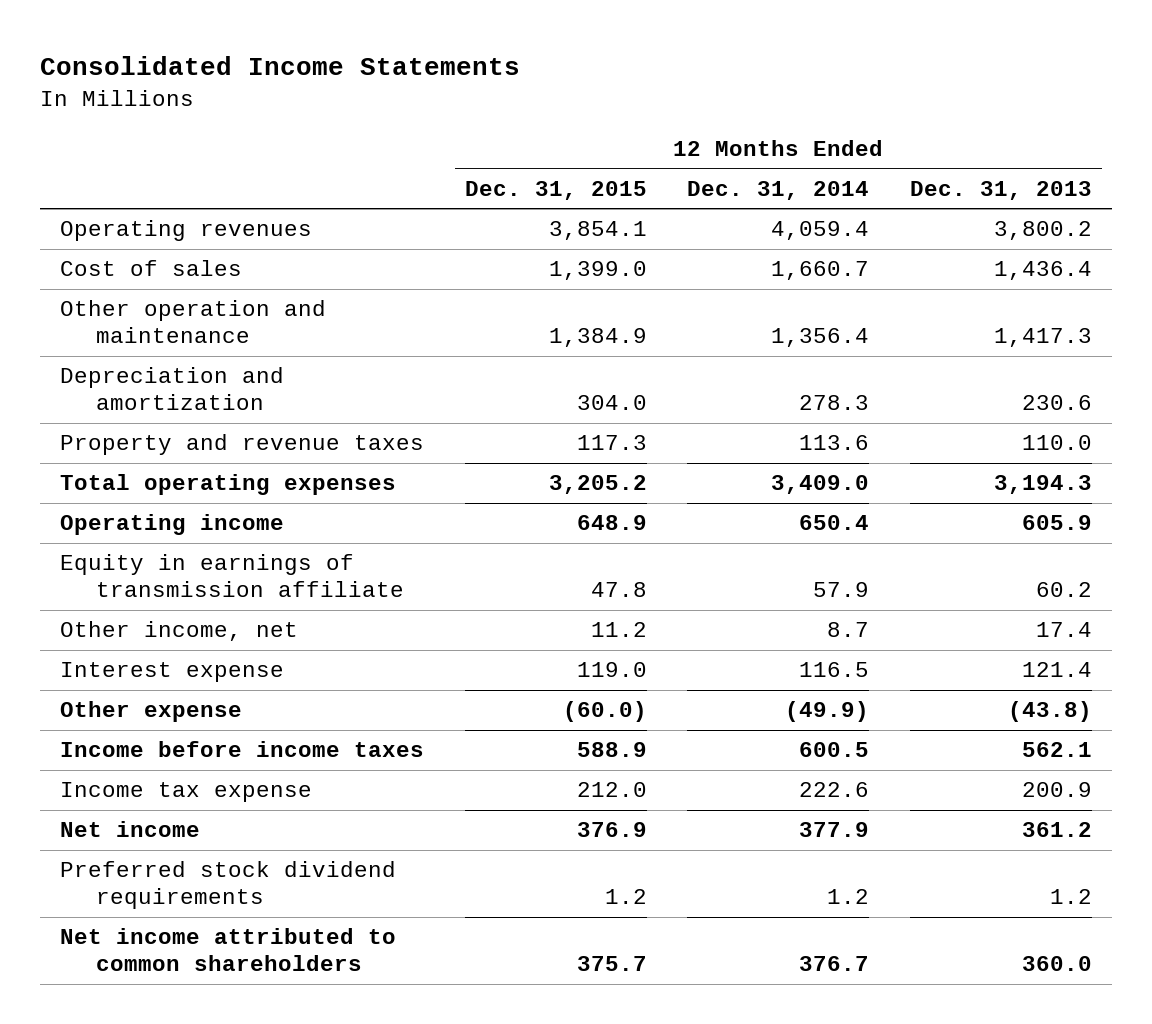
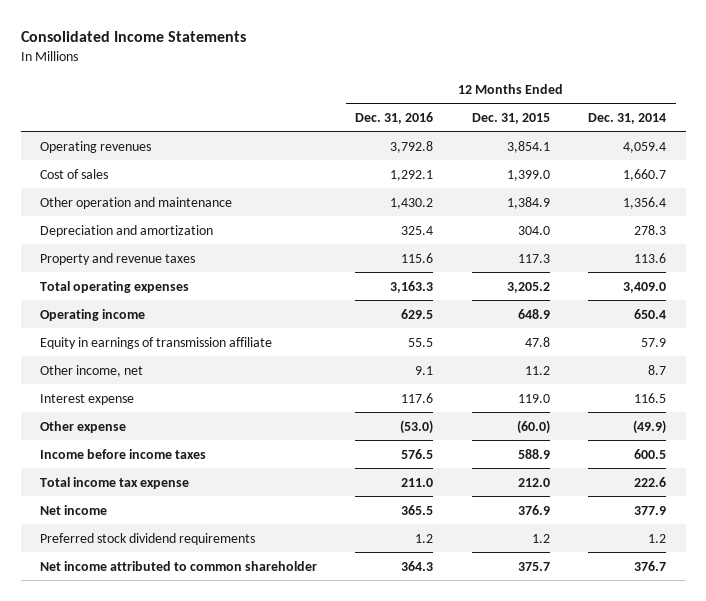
- | 12 Months Ended Dec. 31, 2015 | 12 Months Ended Dec. 31, 2014 | 12 Months Ended Dec. 31, 2013
+ | 12 Months Ended Dec. 31, 2016 | 12 Months Ended Dec. 31, 2015 | 12 Months Ended Dec. 31, 2014
- Income tax expense | 212.0 | 222.6 | 200.9
+ Total income tax expense | 211.0 | 212.0 | 222.6
- Net income attributed to common shareholders | 375.7 | 376.7 | 360.0
+ Net income attributed to common shareholder | 364.3 | 375.7 | 376.7

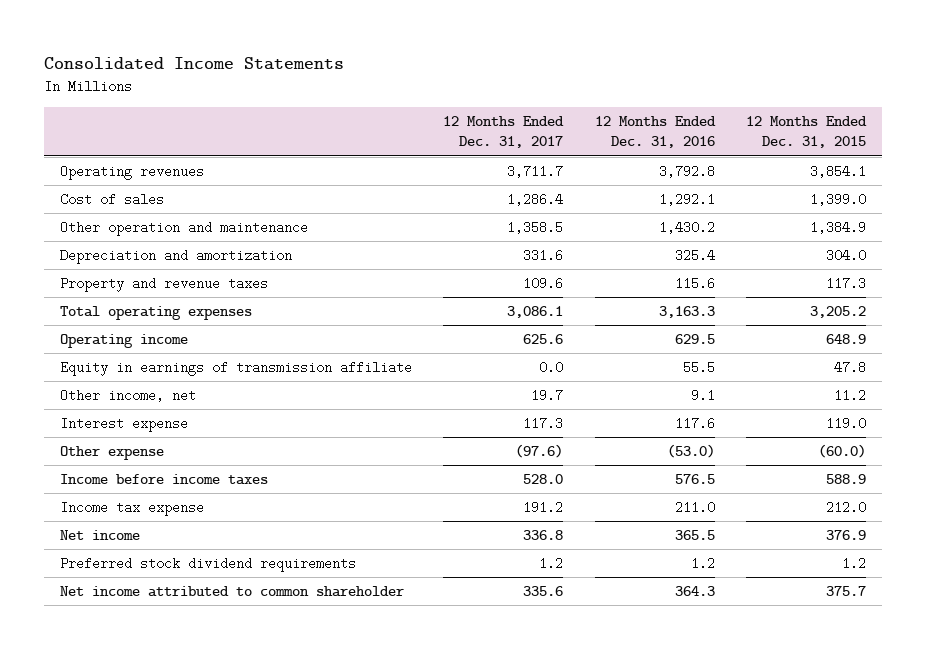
- | 12 Months Ended Dec. 31, 2016 | 12 Months Ended Dec. 31, 2015 | 12 Months Ended Dec. 31, 2014
+ | 12 Months Ended Dec. 31, 2017 | 12 Months Ended Dec. 31, 2016 | 12 Months Ended Dec. 31, 2015
- Total income tax expense | 211.0 | 212.0 | 222.6
+ Income tax expense | 191.2 | 211.0 | 212.0

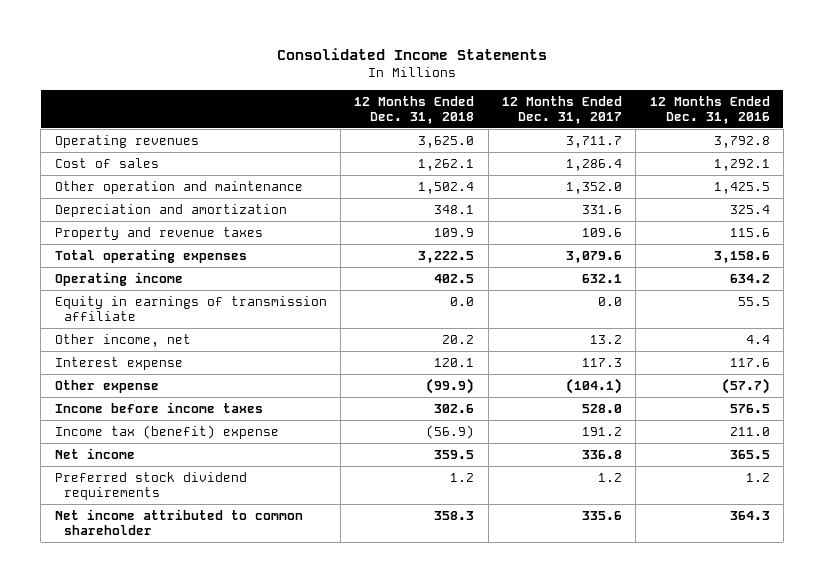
- | 12 Months Ended Dec. 31, 2017 | 12 Months Ended Dec. 31, 2016 | 12 Months Ended Dec. 31, 2015
+ | 12 Months Ended Dec. 31, 2018 | 12 Months Ended Dec. 31, 2017 | 12 Months Ended Dec. 31, 2016
- Other operation and maintenance | 1,358.5 | 1,430.2 | 1,384.9
+ Other operation and maintenance | 1,502.4 | 1,352.0 | 1,425.5
- Total operating expenses | 3,086.1 | 3,163.3 | 3,205.2
- Operating income | 625.6 | 629.5 | 648.9
+ Total operating expenses | 3,222.5 | 3,079.6 | 3,158.6
+ Operating income | 402.5 | 632.1 | 634.2
- Other income, net | 19.7 | 9.1 | 11.2
+ Other income, net | 20.2 | 13.2 | 4.4
- Other expense | (97.6) | (53.0) | (60.0)
+ Other expense | (99.9) | (104.1) | (57.7)
- Income tax expense | 191.2 | 211.0 | 212.0
+ Income tax (benefit) expense | (56.9) | 191.2 | 211.0

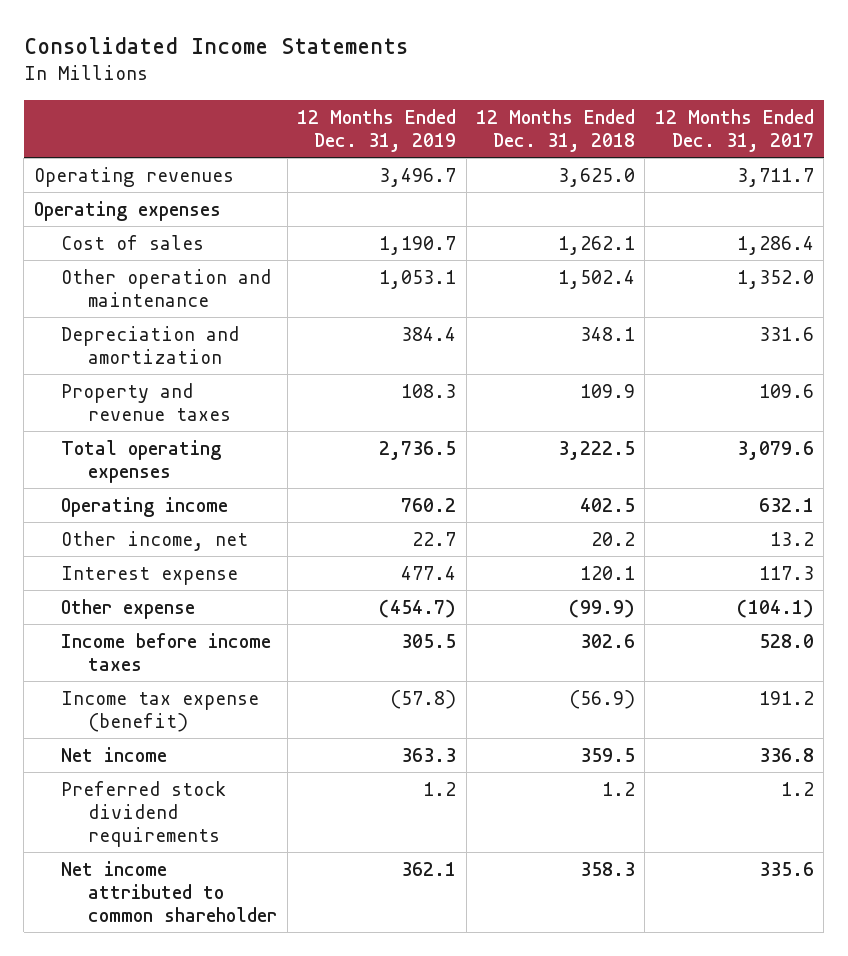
- | 12 Months Ended Dec. 31, 2018 | 12 Months Ended Dec. 31, 2017 | 12 Months Ended Dec. 31, 2016
+ | 12 Months Ended Dec. 31, 2019 | 12 Months Ended Dec. 31, 2018 | 12 Months Ended Dec. 31, 2017
+ Operating expenses
- Equity in earnings of transmission affiliate | 0.0 | 0.0 | 55.5
- Income tax (benefit) expense | (56.9) | 191.2 | 211.0
+ Income tax expense (benefit) | (57.8) | (56.9) | 191.2

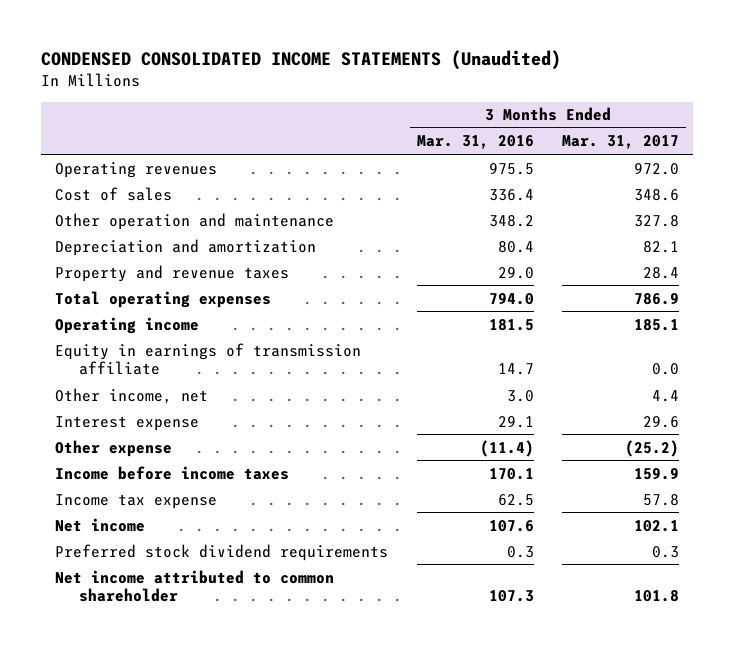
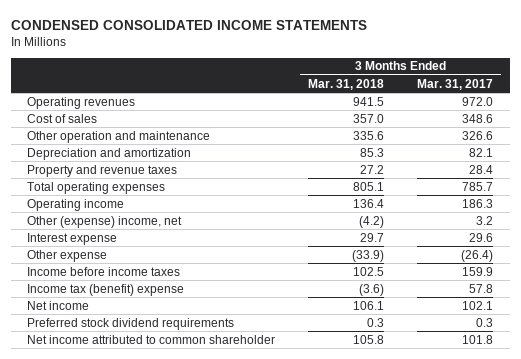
- CONDENSED CONSOLIDATED INCOME STATEMENTS (Unaudited)
+ CONDENSED CONSOLIDATED INCOME STATEMENTS
- | 3 Months Ended Mar. 31, 2016 | 3 Months Ended Mar. 31, 2017
+ | 3 Months Ended Mar. 31, 2018 | 3 Months Ended Mar. 31, 2017
- Other operation and maintenance | 348.2 | 327.8
+ Other operation and maintenance | 335.6 | 326.6
- Total operating expenses | 794.0 | 786.9
- Operating income | 181.5 | 185.1
- Equity in earnings of transmission affiliate | 14.7 | 0.0
- Other income, net | 3.0 | 4.4
+ Total operating expenses | 805.1 | 785.7
+ Operating income | 136.4 | 186.3
+ Other (expense) income, net | (4.2) | 3.2
- Other expense | (11.4) | (25.2)
+ Other expense | (33.9) | (26.4)
- Income tax expense | 62.5 | 57.8
+ Income tax (benefit) expense | (3.6) | 57.8

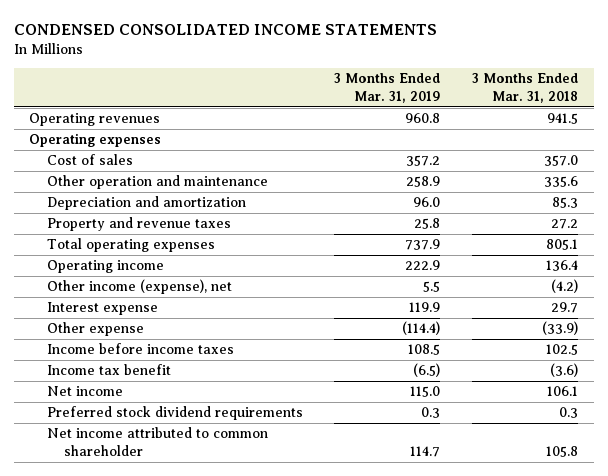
- | 3 Months Ended Mar. 31, 2018 | 3 Months Ended Mar. 31, 2017
+ | 3 Months Ended Mar. 31, 2019 | 3 Months Ended Mar. 31, 2018
+ Operating expenses
- Other (expense) income, net | (4.2) | 3.2
+ Other income (expense), net | 5.5 | (4.2)
- Income tax (benefit) expense | (3.6) | 57.8
+ Income tax benefit | (6.5) | (3.6)

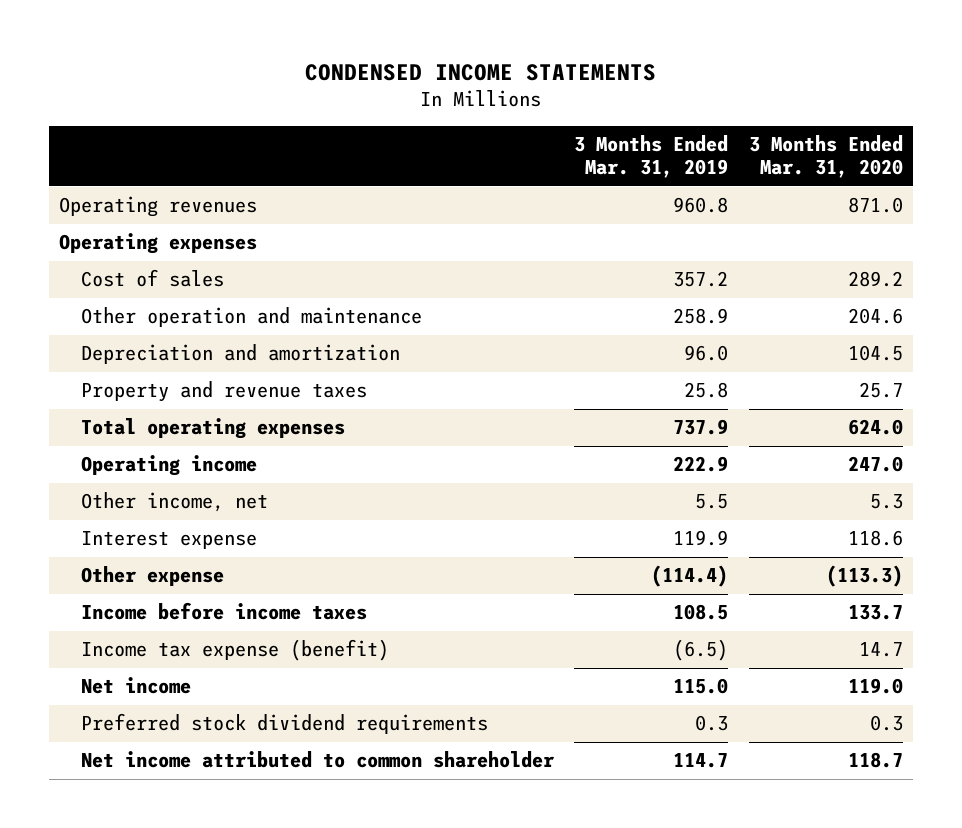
- CONDENSED CONSOLIDATED INCOME STATEMENTS
+ CONDENSED INCOME STATEMENTS
- | 3 Months Ended Mar. 31, 2019 | 3 Months Ended Mar. 31, 2018
+ | 3 Months Ended Mar. 31, 2019 | 3 Months Ended Mar. 31, 2020
- Other income (expense), net | 5.5 | (4.2)
+ Other income, net | 5.5 | 5.3
- Income tax benefit | (6.5) | (3.6)
+ Income tax expense (benefit) | (6.5) | 14.7

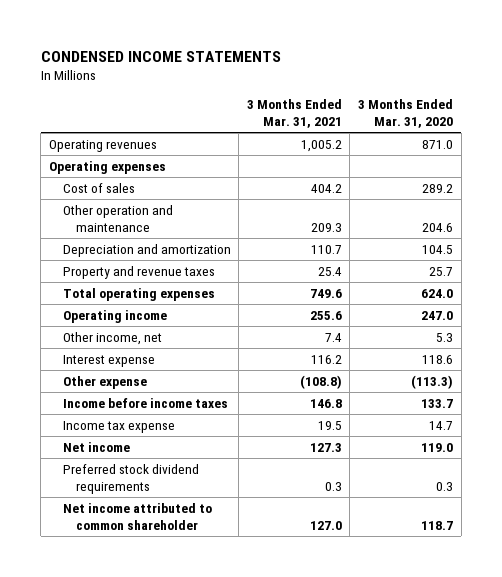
- | 3 Months Ended Mar. 31, 2019 | 3 Months Ended Mar. 31, 2020
+ | 3 Months Ended Mar. 31, 2021 | 3 Months Ended Mar. 31, 2020
- Income tax expense (benefit) | (6.5) | 14.7
+ Income tax expense | 19.5 | 14.7

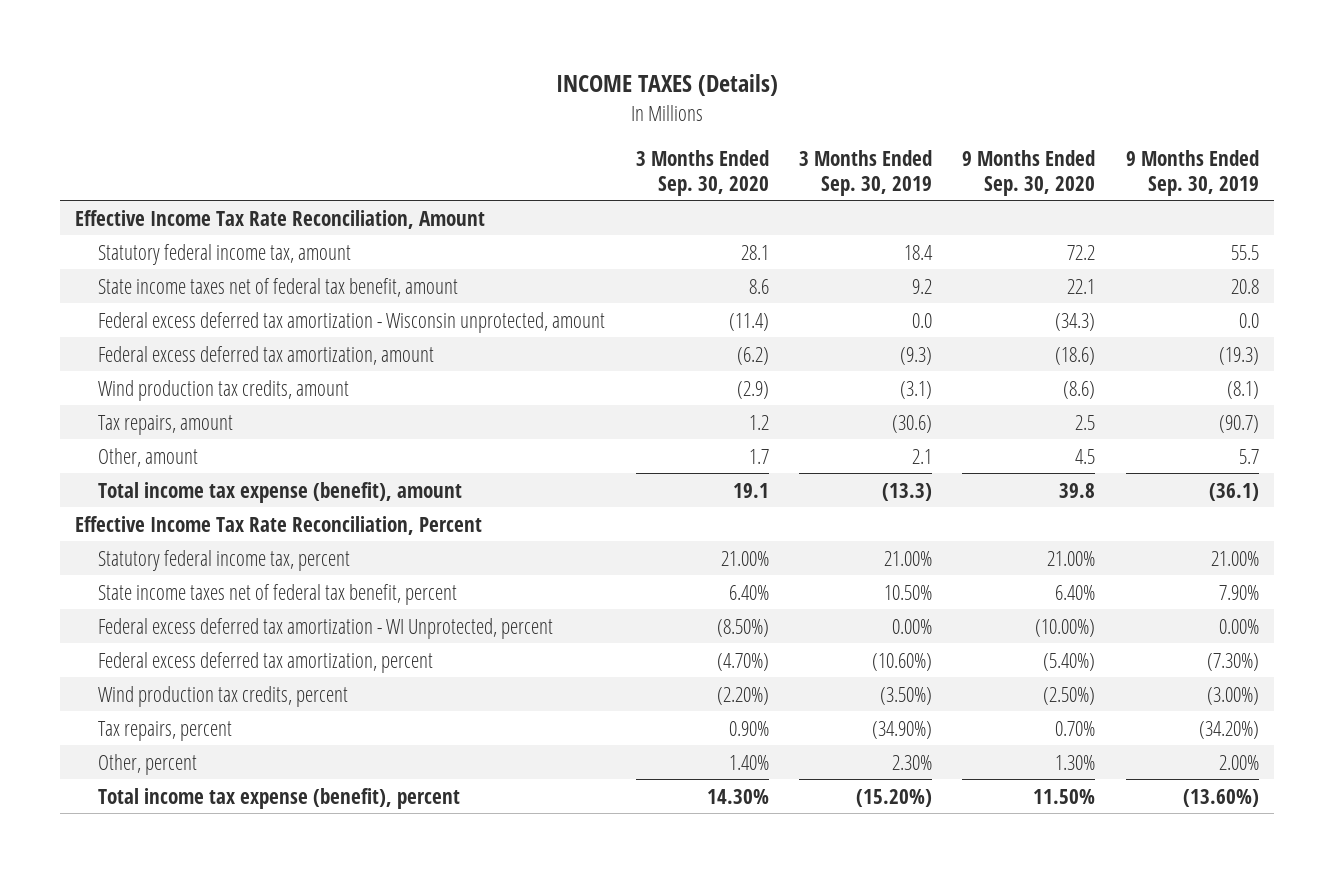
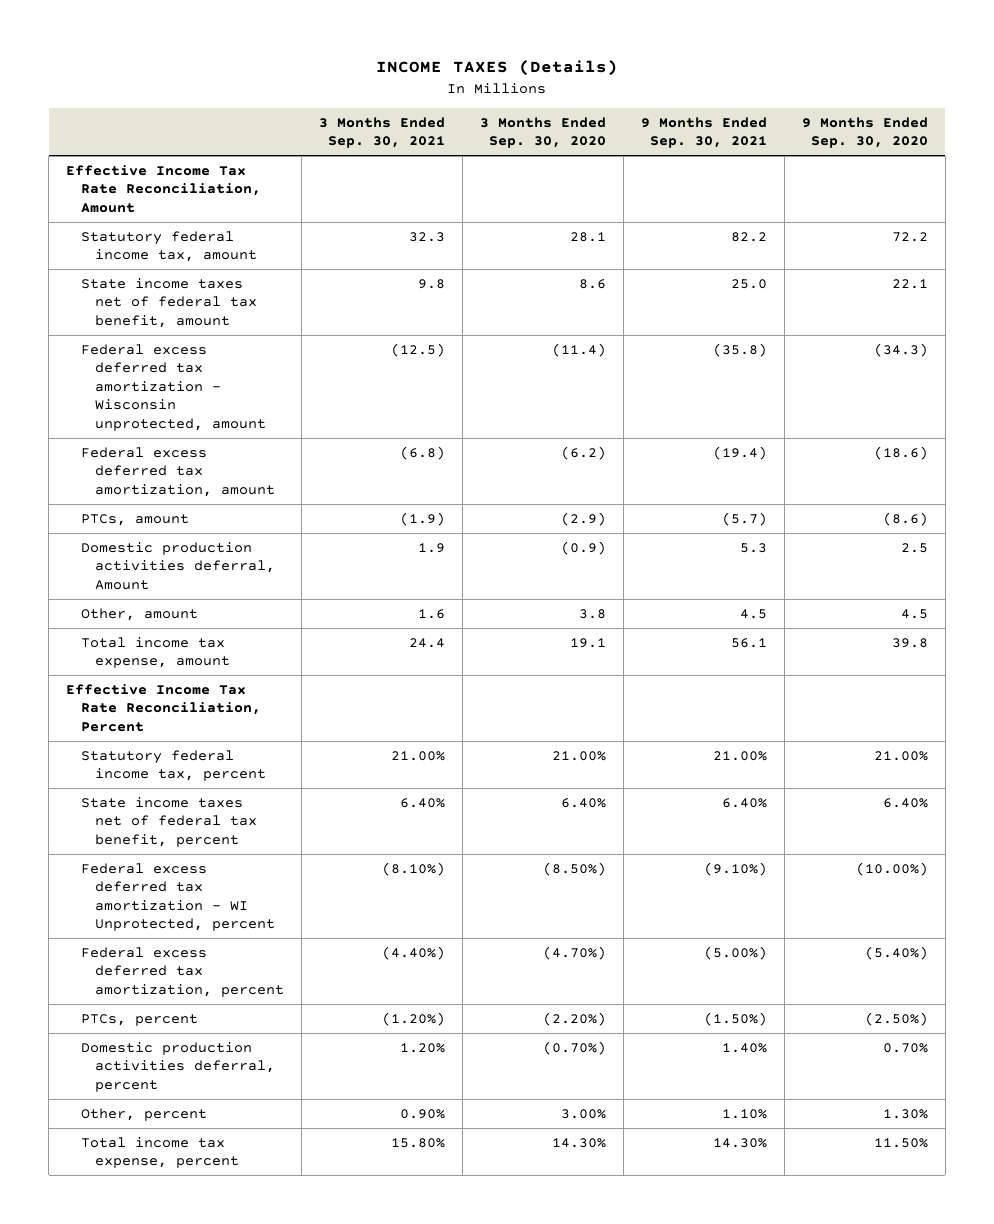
- | 3 Months Ended Sep. 30, 2020 | 3 Months Ended Sep. 30, 2019 | 9 Months Ended Sep. 30, 2020 | 9 Months Ended Sep. 30, 2019
+ | 3 Months Ended Sep. 30, 2021 | 3 Months Ended Sep. 30, 2020 | 9 Months Ended Sep. 30, 2021 | 9 Months Ended Sep. 30, 2020
- Wind production tax credits, amount | (2.9) | (3.1) | (8.6) | (8.1)
- Tax repairs, amount | 1.2 | (30.6) | 2.5 | (90.7)
- Other, amount | 1.7 | 2.1 | 4.5 | 5.7
- Total income tax expense (benefit), amount | 19.1 | (13.3) | 39.8 | (36.1)
+ PTCs, amount | (1.9) | (2.9) | (5.7) | (8.6)
+ Domestic production activities deferral, Amount | 1.9 | (0.9) | 5.3 | 2.5
+ Other, amount | 1.6 | 3.8 | 4.5 | 4.5
+ Total income tax expense, amount | 24.4 | 19.1 | 56.1 | 39.8
- Wind production tax credits, percent | (2.20%) | (3.50%) | (2.50%) | (3.00%)
- Tax repairs, percent | 0.90% | (34.90%) | 0.70% | (34.20%)
- Other, percent | 1.40% | 2.30% | 1.30% | 2.00%
- Total income tax expense (benefit), percent | 14.30% | (15.20%) | 11.50% | (13.60%)
+ PTCs, percent | (1.20%) | (2.20%) | (1.50%) | (2.50%)
+ Domestic production activities deferral, percent | 1.20% | (0.70%) | 1.40% | 0.70%
+ Other, percent | 0.90% | 3.00% | 1.10% | 1.30%
+ Total income tax expense, percent | 15.80% | 14.30% | 14.30% | 11.50%

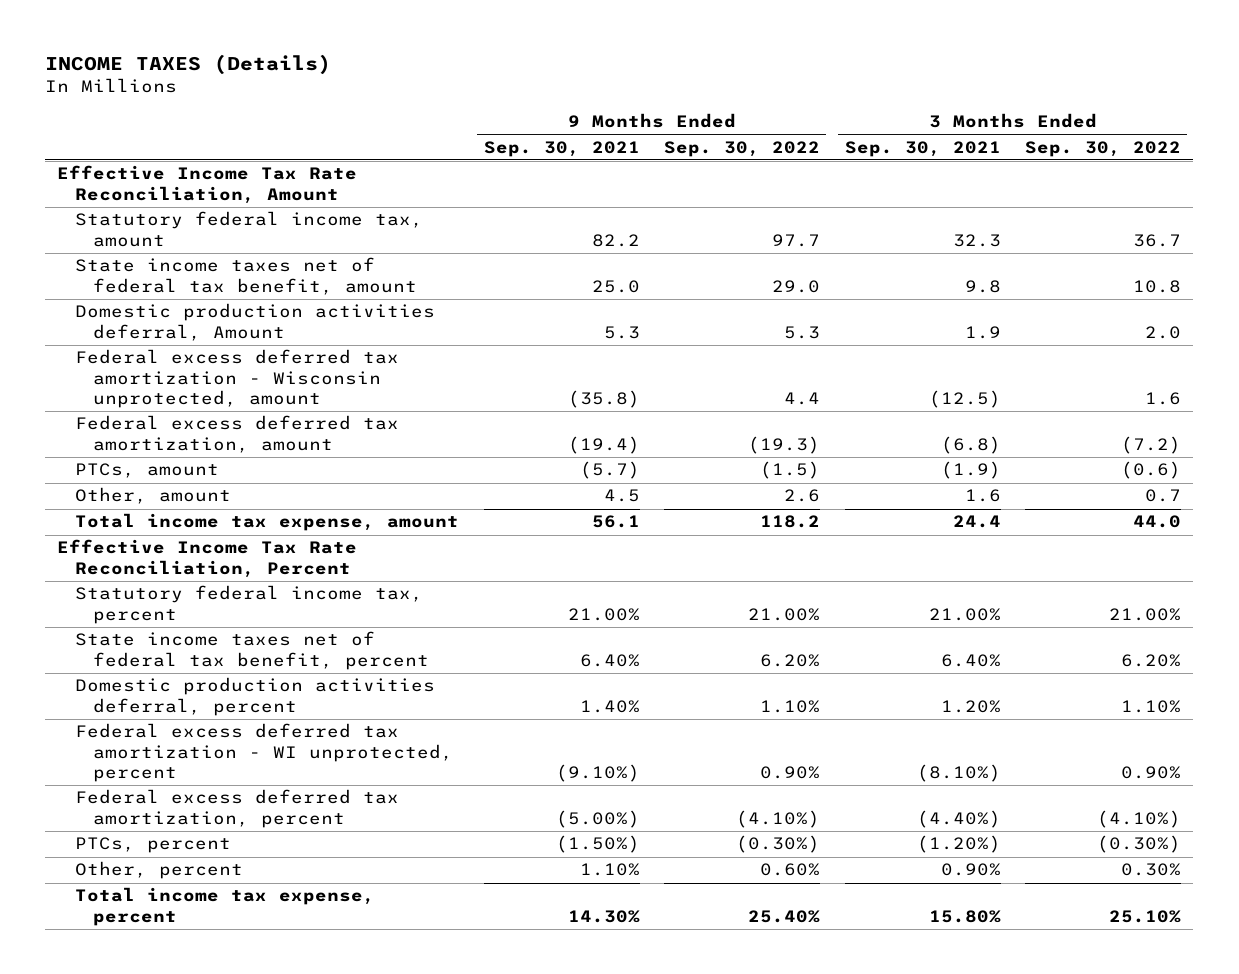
- | 3 Months Ended Sep. 30, 2021 | 3 Months Ended Sep. 30, 2020 | 9 Months Ended Sep. 30, 2021 | 9 Months Ended Sep. 30, 2020
+ | 9 Months Ended Sep. 30, 2021 | 9 Months Ended Sep. 30, 2022 | 3 Months Ended Sep. 30, 2021 | 3 Months Ended Sep. 30, 2022
moved up: Domestic production activities deferral, Amount | 5.3 | 5.3 | 1.9 | 2.0
- Federal excess deferred tax amortization - WI Unprotected, percent | (8.10%) | (8.50%) | (9.10%) | (10.00%)
moved up: Domestic production activities deferral, percent | 1.40% | 1.10% | 1.20% | 1.10%
+ Federal excess deferred tax amortization - WI unprotected, percent | (9.10%) | 0.90% | (8.10%) | 0.90%

